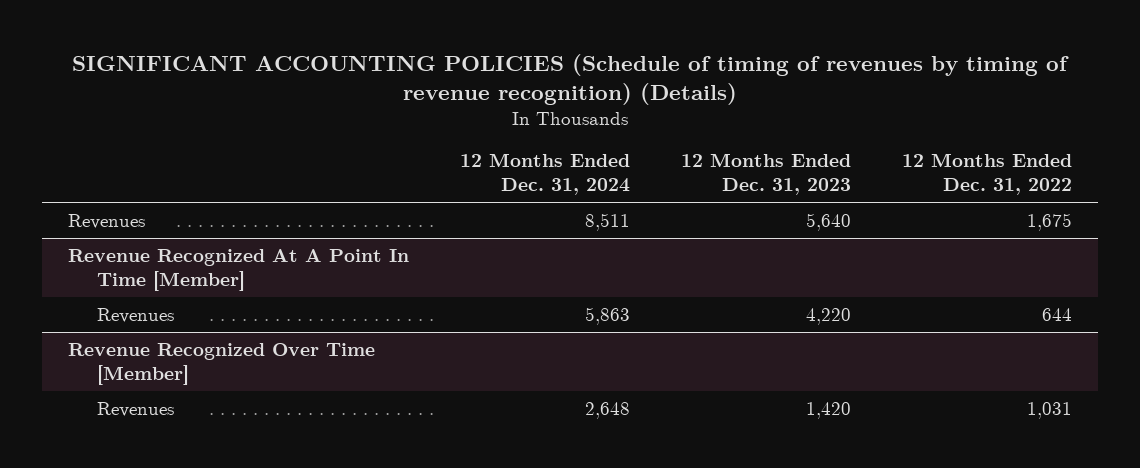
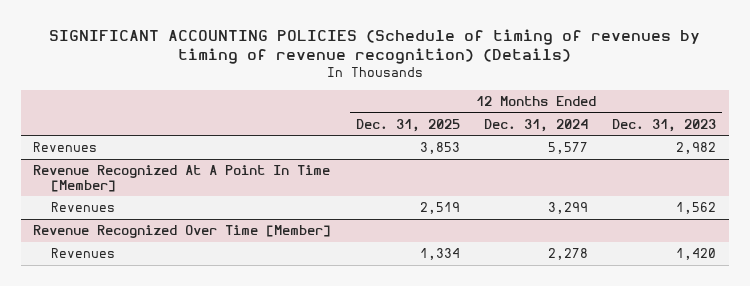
- | 12 Months Ended Dec. 31, 2024 | 12 Months Ended Dec. 31, 2023 | 12 Months Ended Dec. 31, 2022
+ | 12 Months Ended Dec. 31, 2025 | 12 Months Ended Dec. 31, 2024 | 12 Months Ended Dec. 31, 2023
- Revenues | 8,511 | 5,640 | 1,675
+ Revenues | 3,853 | 5,577 | 2,982
@ Revenue Recognized At A Point In Time [Member]
- Revenues | 5,863 | 4,220 | 644
+ Revenues | 2,519 | 3,299 | 1,562
@ Revenue Recognized Over Time [Member]
- Revenues | 2,648 | 1,420 | 1,031
+ Revenues | 1,334 | 2,278 | 1,420

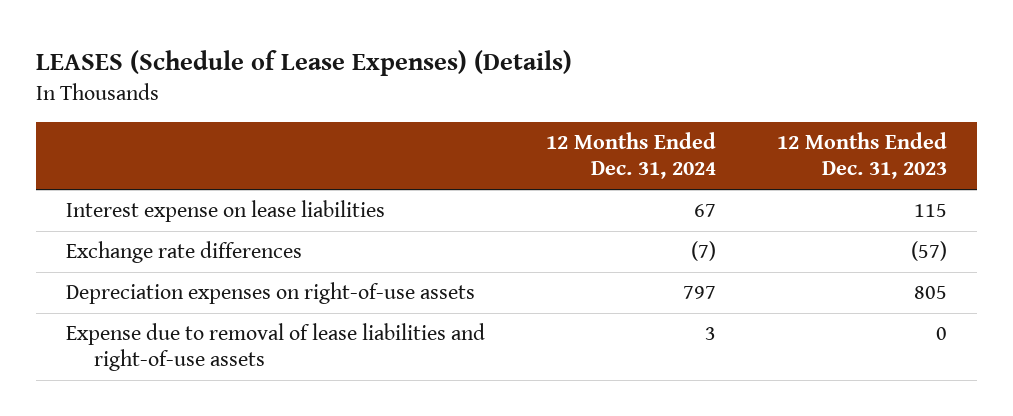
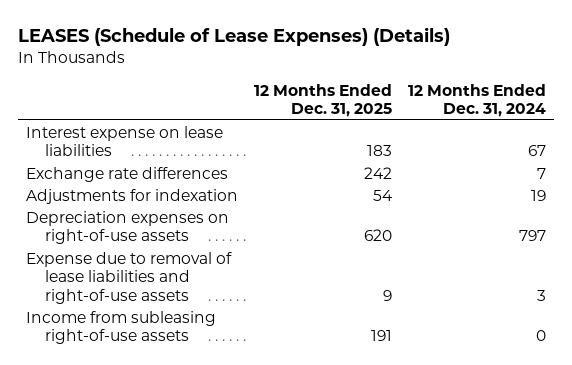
- | 12 Months Ended Dec. 31, 2024 | 12 Months Ended Dec. 31, 2023
+ | 12 Months Ended Dec. 31, 2025 | 12 Months Ended Dec. 31, 2024
- Exchange rate differences | (7) | (57)
+ Exchange rate differences | 242 | 7
+ Adjustments for indexation | 54 | 19
+ Income from subleasing right-of-use assets | 191 | 0

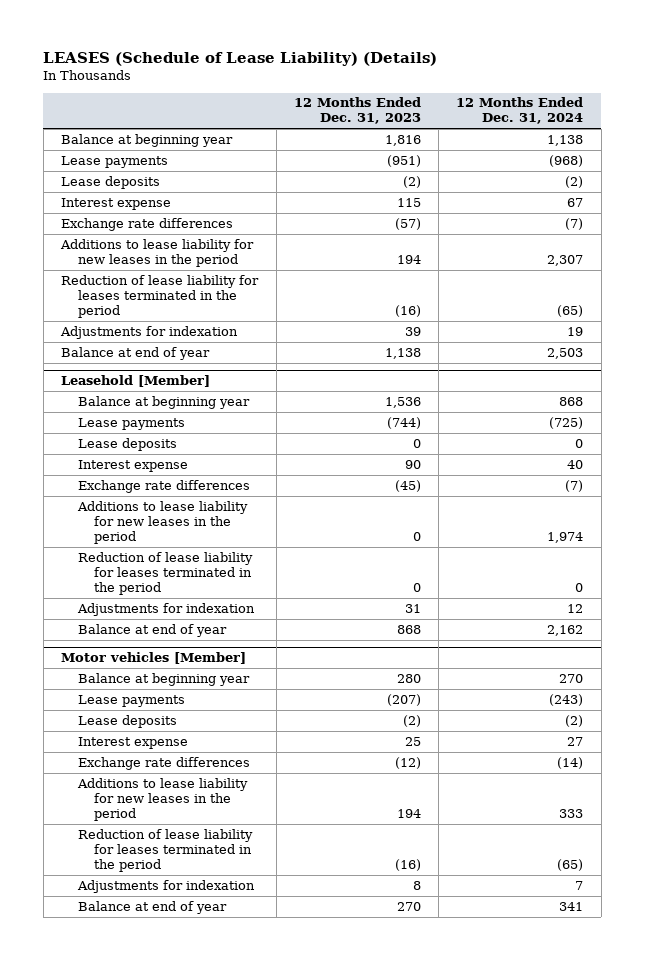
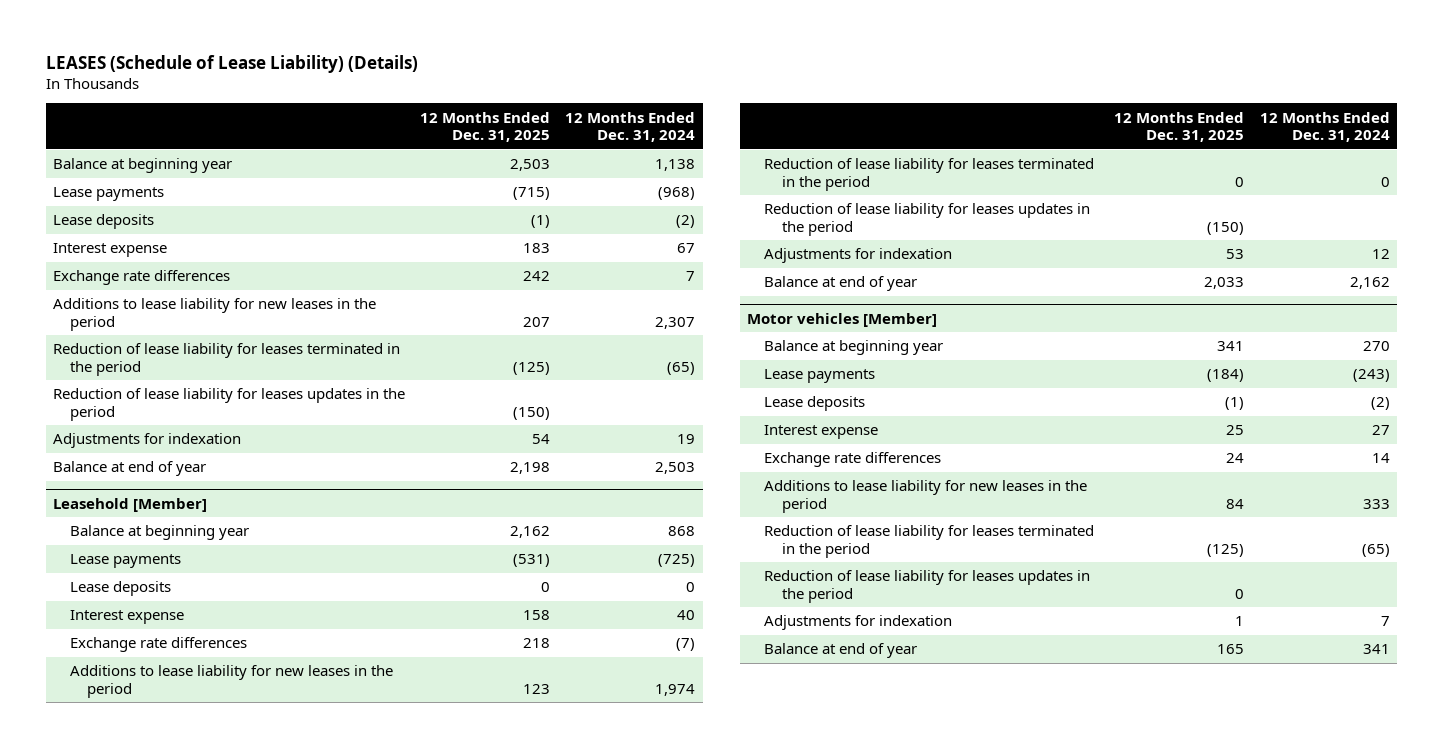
- | 12 Months Ended Dec. 31, 2023 | 12 Months Ended Dec. 31, 2024
+ | 12 Months Ended Dec. 31, 2025 | 12 Months Ended Dec. 31, 2024
- Exchange rate differences | (57) | (7)
+ Exchange rate differences | 242 | 7
+ Reduction of lease liability for leases updates in the period | (150) |
@ Leasehold [Member]
+ Reduction of lease liability for leases updates in the period | (150) |
@ Motor vehicles [Member]
- Exchange rate differences | (12) | (14)
+ Exchange rate differences | 24 | 14
+ Reduction of lease liability for leases updates in the period | 0 |

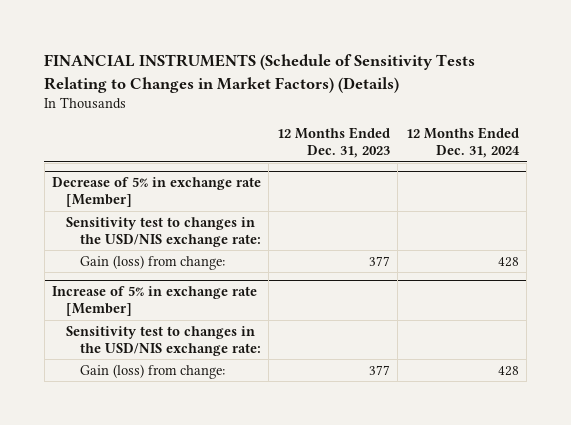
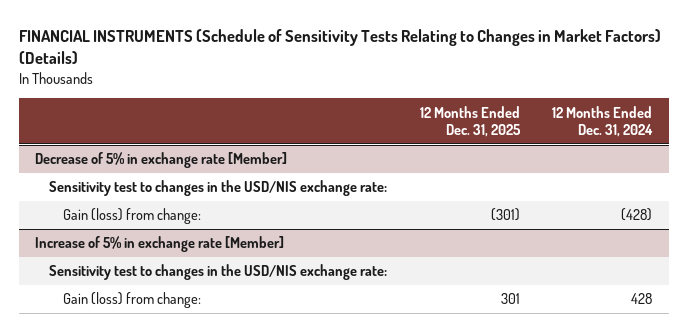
- | 12 Months Ended Dec. 31, 2023 | 12 Months Ended Dec. 31, 2024
+ | 12 Months Ended Dec. 31, 2025 | 12 Months Ended Dec. 31, 2024
@ Decrease of 5% in exchange rate [Member]
- Gain (loss) from change: | 377 | 428
+ Gain (loss) from change: | (301) | (428)

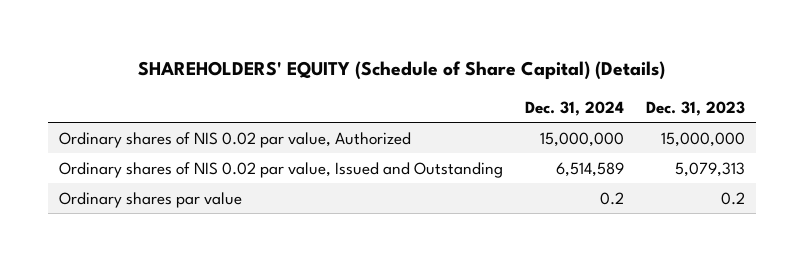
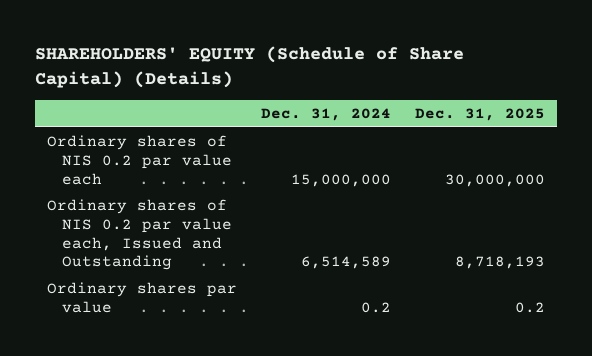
- | Dec. 31, 2024 | Dec. 31, 2023
+ | Dec. 31, 2024 | Dec. 31, 2025
- Ordinary shares of NIS 0.02 par value, Authorized | 15,000,000 | 15,000,000
- Ordinary shares of NIS 0.02 par value, Issued and Outstanding | 6,514,589 | 5,079,313
+ Ordinary shares of NIS 0.2 par value each | 15,000,000 | 30,000,000
+ Ordinary shares of NIS 0.2 par value each, Issued and Outstanding | 6,514,589 | 8,718,193

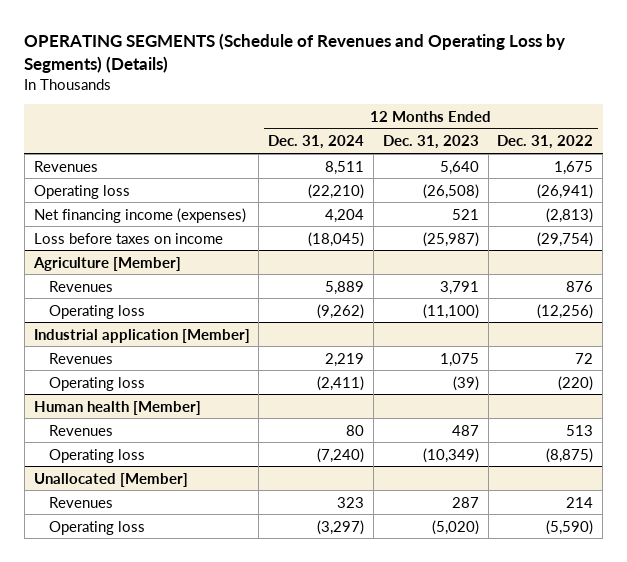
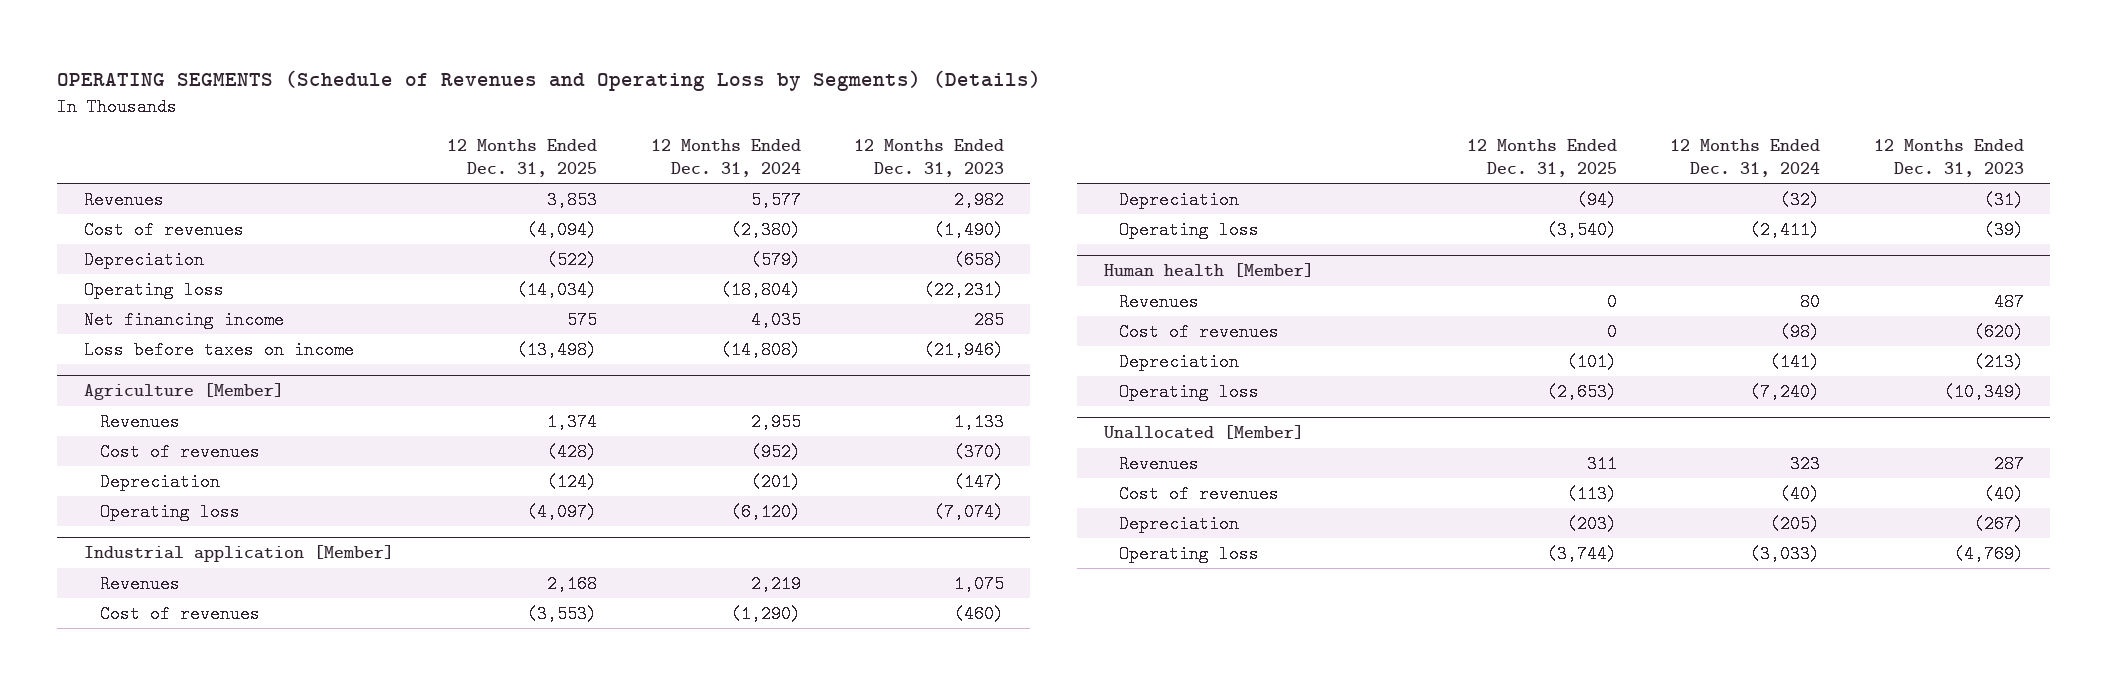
- | 12 Months Ended Dec. 31, 2024 | 12 Months Ended Dec. 31, 2023 | 12 Months Ended Dec. 31, 2022
+ | 12 Months Ended Dec. 31, 2025 | 12 Months Ended Dec. 31, 2024 | 12 Months Ended Dec. 31, 2023
- Revenues | 8,511 | 5,640 | 1,675
- Operating loss | (22,210) | (26,508) | (26,941)
- Net financing income (expenses) | 4,204 | 521 | (2,813)
- Loss before taxes on income | (18,045) | (25,987) | (29,754)
+ Revenues | 3,853 | 5,577 | 2,982
+ Cost of revenues | (4,094) | (2,380) | (1,490)
+ Depreciation | (522) | (579) | (658)
+ Operating loss | (14,034) | (18,804) | (22,231)
+ Net financing income | 575 | 4,035 | 285
+ Loss before taxes on income | (13,498) | (14,808) | (21,946)
@ Agriculture [Member]
- Revenues | 5,889 | 3,791 | 876
- Operating loss | (9,262) | (11,100) | (12,256)
+ Revenues | 1,374 | 2,955 | 1,133
+ Cost of revenues | (428) | (952) | (370)
+ Depreciation | (124) | (201) | (147)
+ Operating loss | (4,097) | (6,120) | (7,074)
@ Industrial application [Member]
+ Cost of revenues | (3,553) | (1,290) | (460)
+ Depreciation | (94) | (32) | (31)
@ Human health [Member]
+ Cost of revenues | 0 | (98) | (620)
+ Depreciation | (101) | (141) | (213)
@ Unallocated [Member]
- Operating loss | (3,297) | (5,020) | (5,590)
+ Cost of revenues | (113) | (40) | (40)
+ Depreciation | (203) | (205) | (267)
+ Operating loss | (3,744) | (3,033) | (4,769)

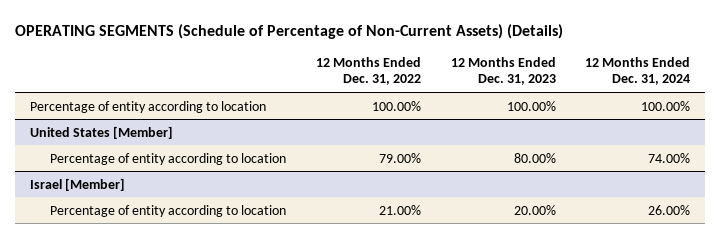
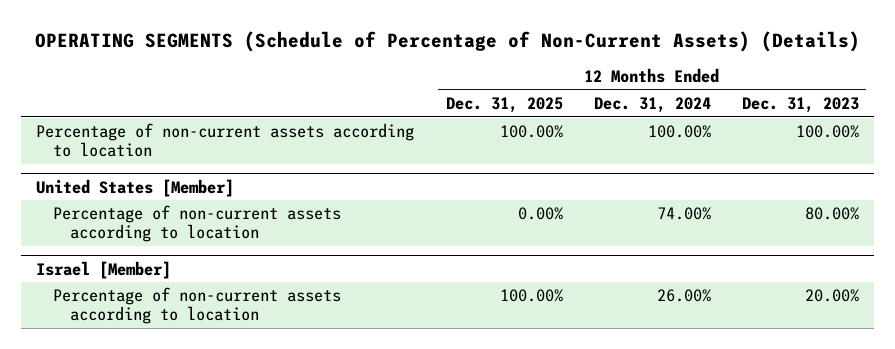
- | 12 Months Ended Dec. 31, 2022 | 12 Months Ended Dec. 31, 2023 | 12 Months Ended Dec. 31, 2024
+ | 12 Months Ended Dec. 31, 2025 | 12 Months Ended Dec. 31, 2024 | 12 Months Ended Dec. 31, 2023
- Percentage of entity according to location | 100.00% | 100.00% | 100.00%
+ Percentage of non-current assets according to location | 100.00% | 100.00% | 100.00%
@ United States [Member]
- Percentage of entity according to location | 79.00% | 80.00% | 74.00%
+ Percentage of non-current assets according to location | 0.00% | 74.00% | 80.00%
@ Israel [Member]
- Percentage of entity according to location | 21.00% | 20.00% | 26.00%
+ Percentage of non-current assets according to location | 100.00% | 26.00% | 20.00%

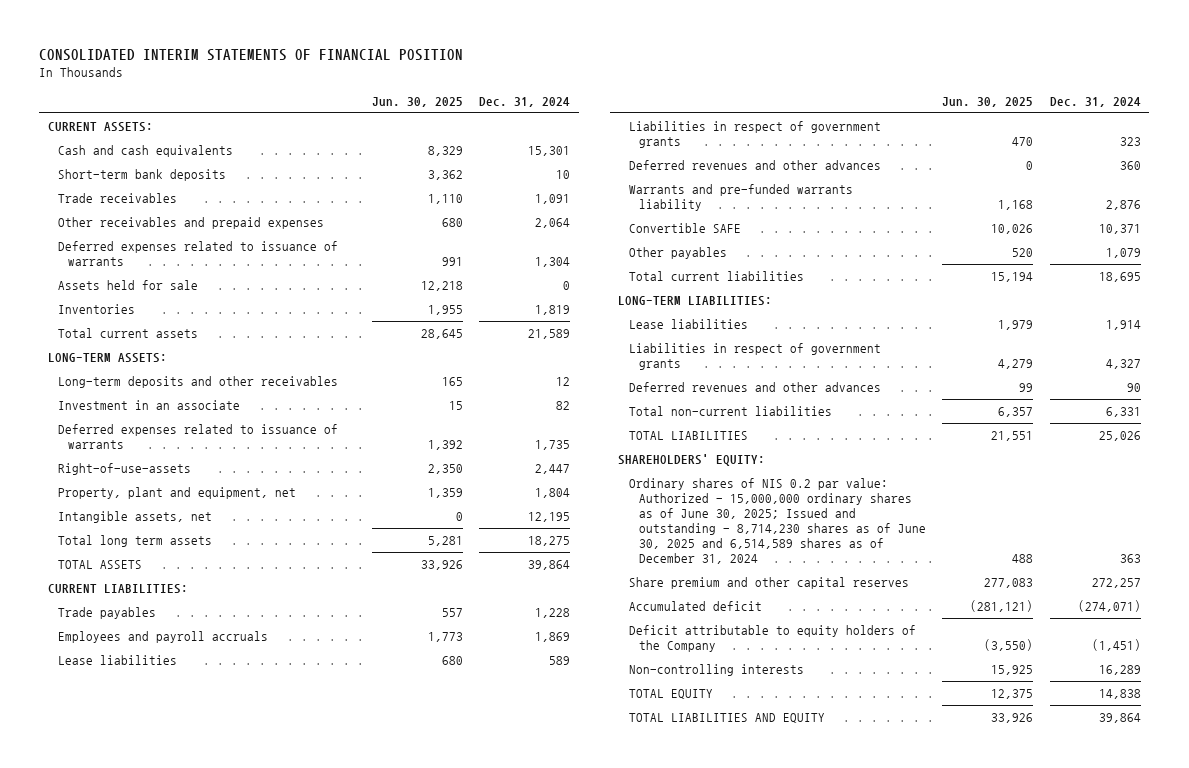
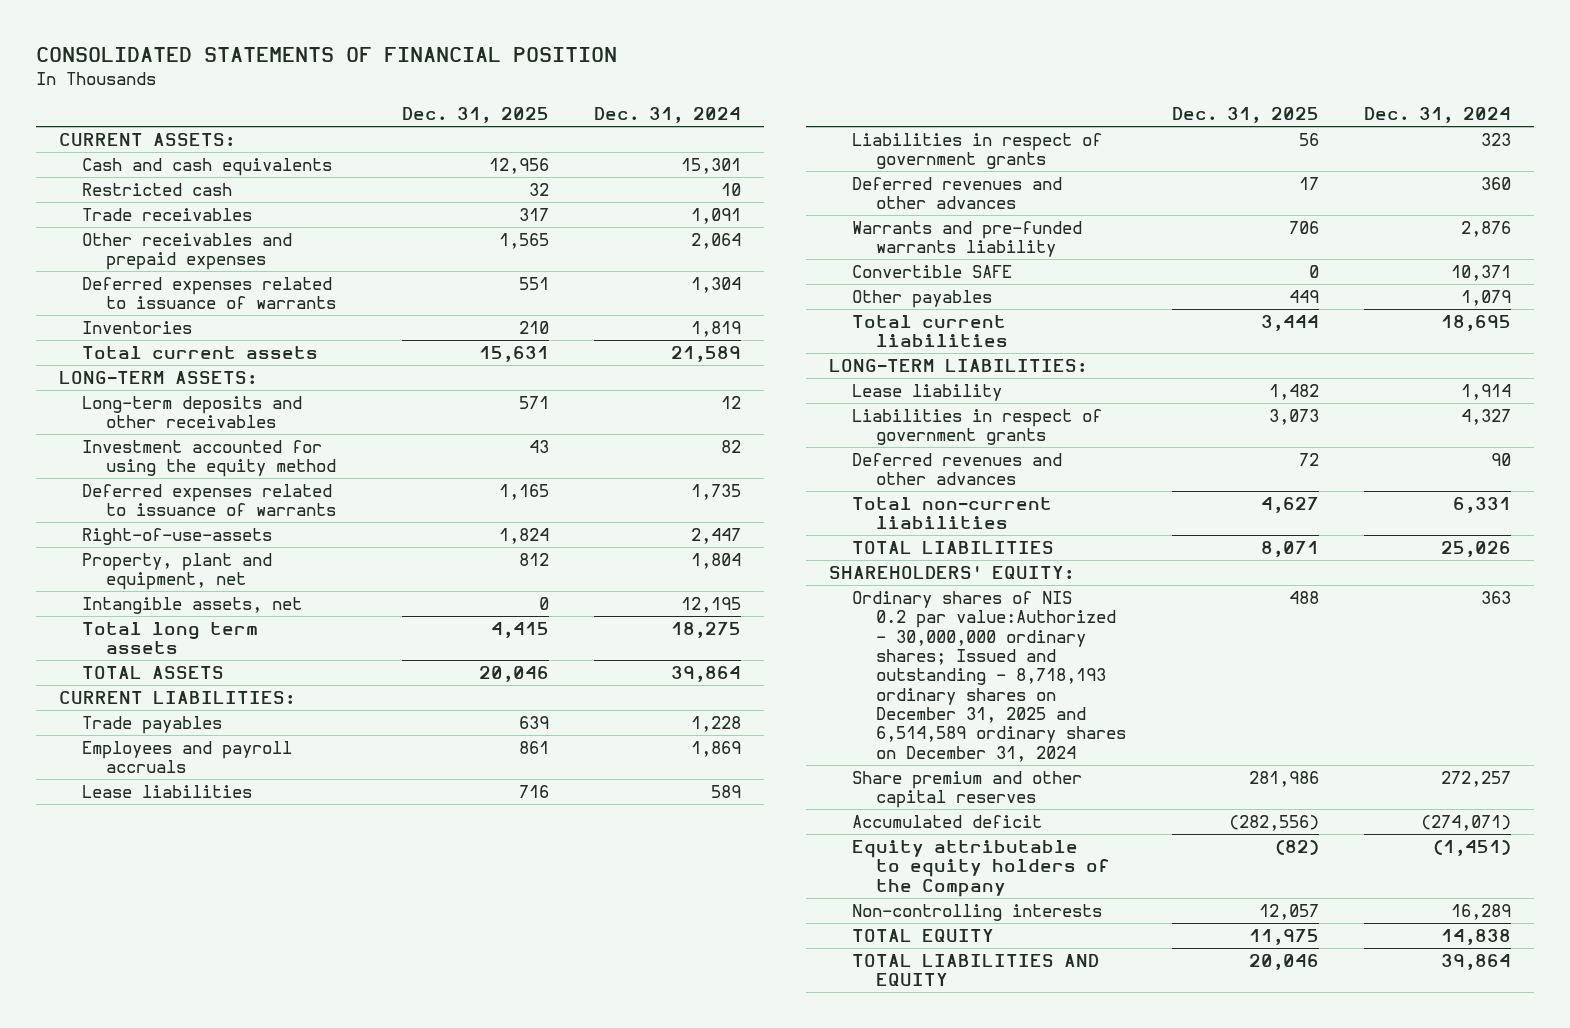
- CONSOLIDATED INTERIM STATEMENTS OF FINANCIAL POSITION
+ CONSOLIDATED STATEMENTS OF FINANCIAL POSITION
- | Jun. 30, 2025 | Dec. 31, 2024
+ | Dec. 31, 2025 | Dec. 31, 2024
- Short-term bank deposits | 3,362 | 10
+ Restricted cash | 32 | 10
- Assets held for sale | 12,218 | 0
- Investment in an associate | 15 | 82
+ Investment accounted for using the equity method | 43 | 82
- Lease liabilities | 1,979 | 1,914
+ Lease liability | 1,482 | 1,914
- Ordinary shares of NIS 0.2 par value: Authorized - 15,000,000 ordinary shares as of June 30, 2025; Issued and outstanding - 8,714,230 shares as of June 30, 2025 and 6,514,589 shares as of December 31, 2024 | 488 | 363
+ Ordinary shares of NIS 0.2 par value:Authorized - 30,000,000 ordinary shares; Issued and outstanding - 8,718,193 ordinary shares on December 31, 2025 and 6,514,589 ordinary shares on December 31, 2024 | 488 | 363
- Deficit attributable to equity holders of the Company | (3,550) | (1,451)
+ Equity attributable to equity holders of the Company | (82) | (1,451)

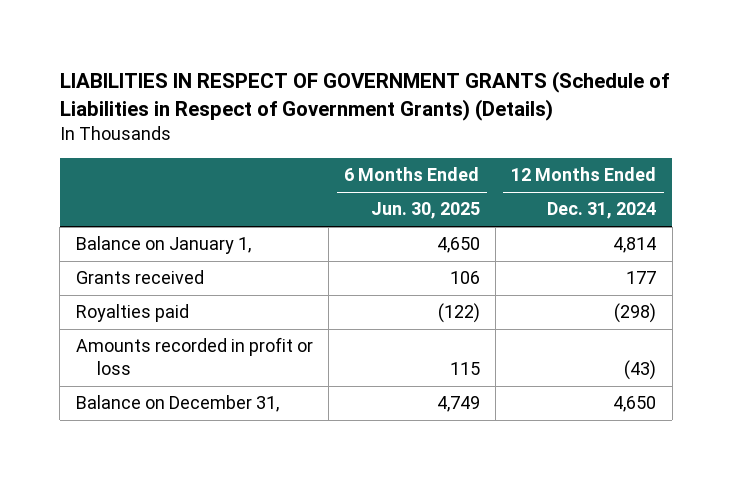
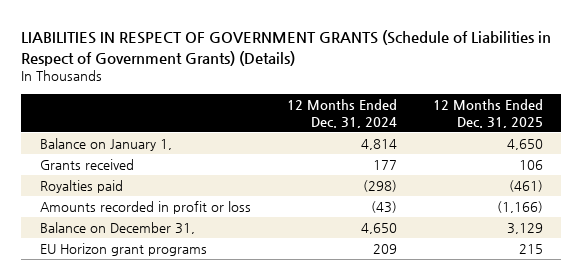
- | 6 Months Ended Jun. 30, 2025 | 12 Months Ended Dec. 31, 2024
+ | 12 Months Ended Dec. 31, 2024 | 12 Months Ended Dec. 31, 2025
+ EU Horizon grant programs | 209 | 215

